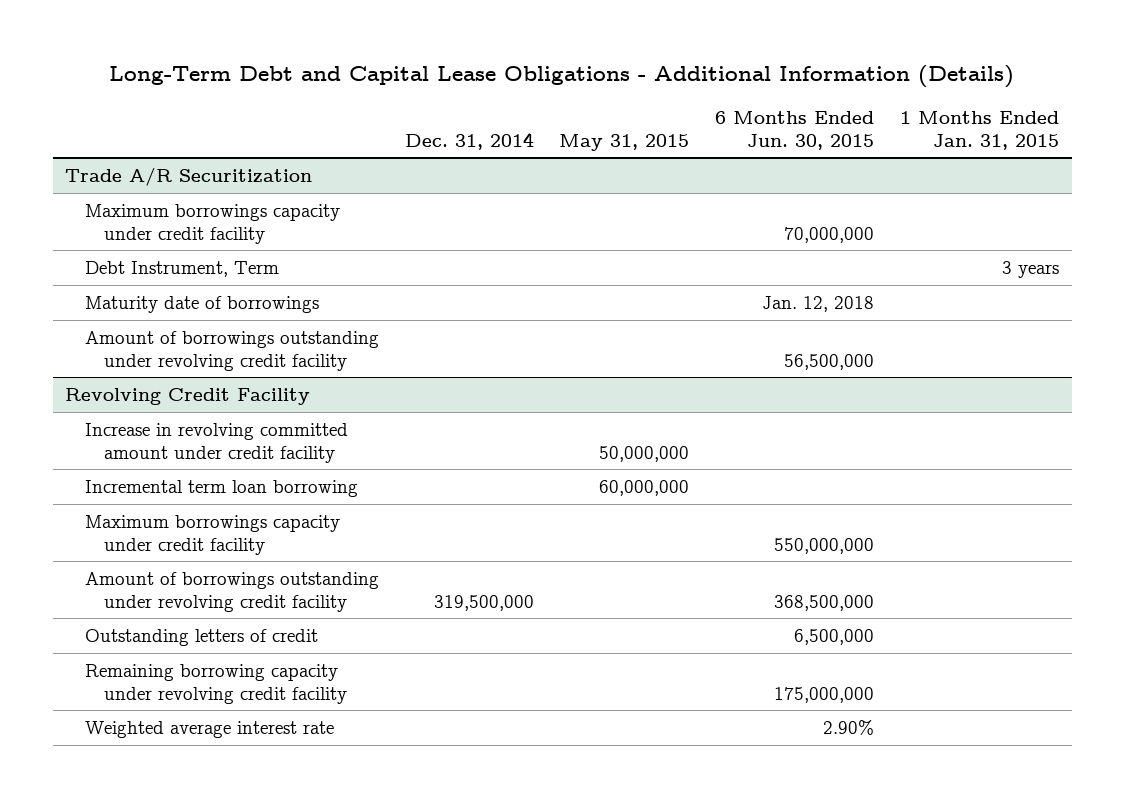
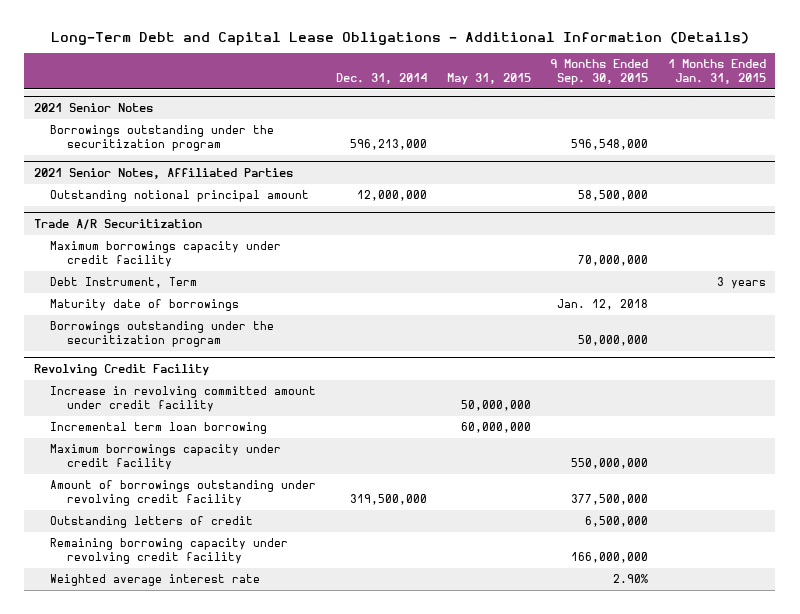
- | Dec. 31, 2014 | May 31, 2015 | 6 Months Ended Jun. 30, 2015 | 1 Months Ended Jan. 31, 2015
+ | Dec. 31, 2014 | May 31, 2015 | 9 Months Ended Sep. 30, 2015 | 1 Months Ended Jan. 31, 2015
+ 2021 Senior Notes
+ Borrowings outstanding under the securitization program | 596,213,000 | | 596,548,000 |
+ 2021 Senior Notes, Affiliated Parties
+ Outstanding notional principal amount | 12,000,000 | | 58,500,000 |
@ Trade A/R Securitization
- Amount of borrowings outstanding under revolving credit facility | | | 56,500,000 |
+ Borrowings outstanding under the securitization program | | | 50,000,000 |

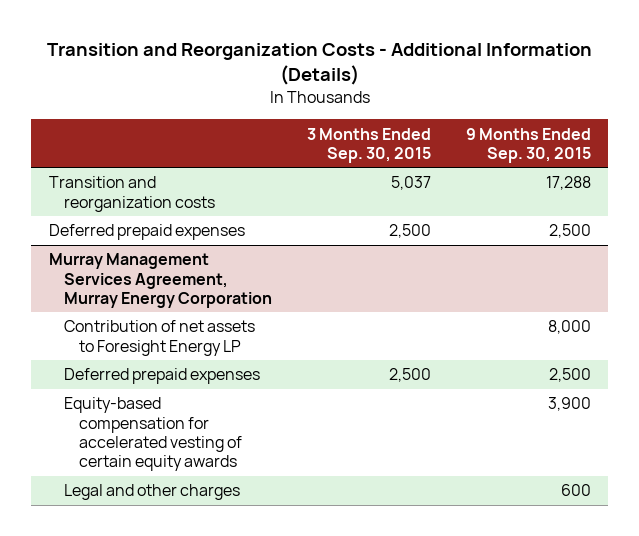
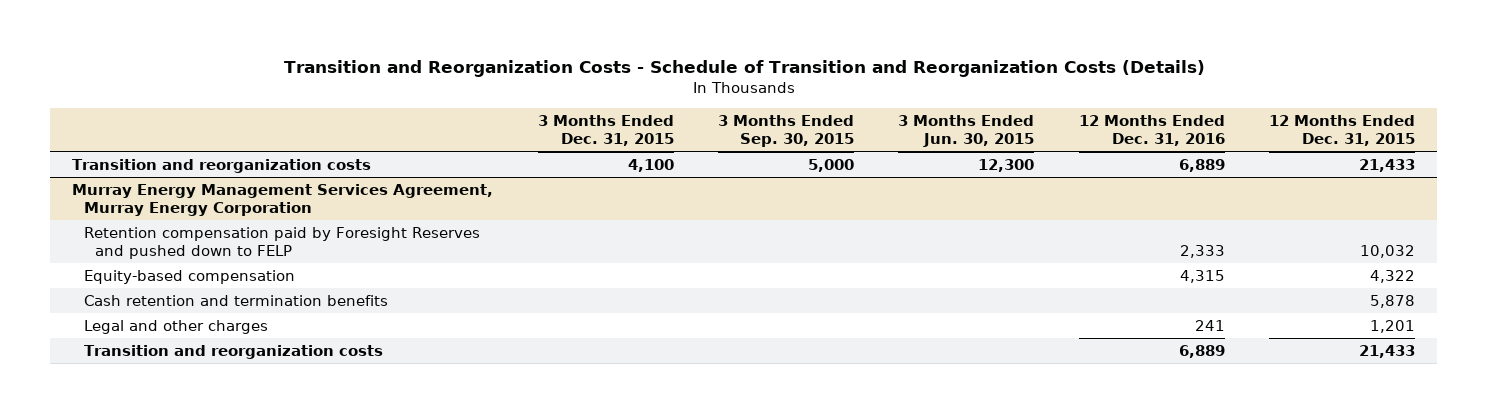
- Transition and Reorganization Costs - Additional Information (Details)
+ Transition and Reorganization Costs - Schedule of Transition and Reorganization Costs (Details)
- | 3 Months Ended Sep. 30, 2015 | 9 Months Ended Sep. 30, 2015
+ | 3 Months Ended Dec. 31, 2015 | 3 Months Ended Sep. 30, 2015 | 3 Months Ended Jun. 30, 2015 | 12 Months Ended Dec. 31, 2016 | 12 Months Ended Dec. 31, 2015
- Transition and reorganization costs | 5,037 | 17,288
- Deferred prepaid expenses | 2,500 | 2,500
- Murray Management Services Agreement, Murray Energy Corporation
- Contribution of net assets to Foresight Energy LP | | 8,000
- Deferred prepaid expenses | 2,500 | 2,500
- Equity-based compensation for accelerated vesting of certain equity awards | | 3,900
+ Transition and reorganization costs | 4,100 | 5,000 | 12,300 | 6,889 | 21,433
+ Murray Energy Management Services Agreement, Murray Energy Corporation
+ Retention compensation paid by Foresight Reserves and pushed down to FELP | | | | 2,333 | 10,032
+ Equity-based compensation | | | | 4,315 | 4,322
+ Cash retention and termination benefits | | | | | 5,878
+ Transition and reorganization costs | | | | 6,889 | 21,433

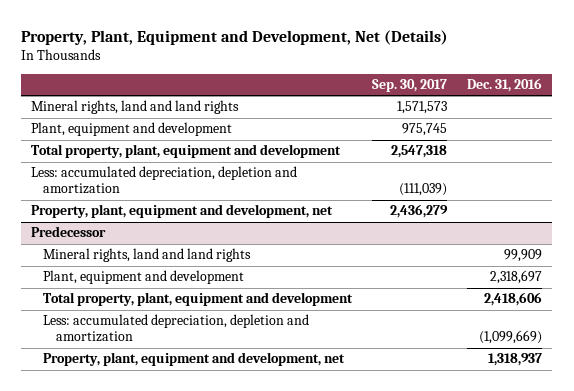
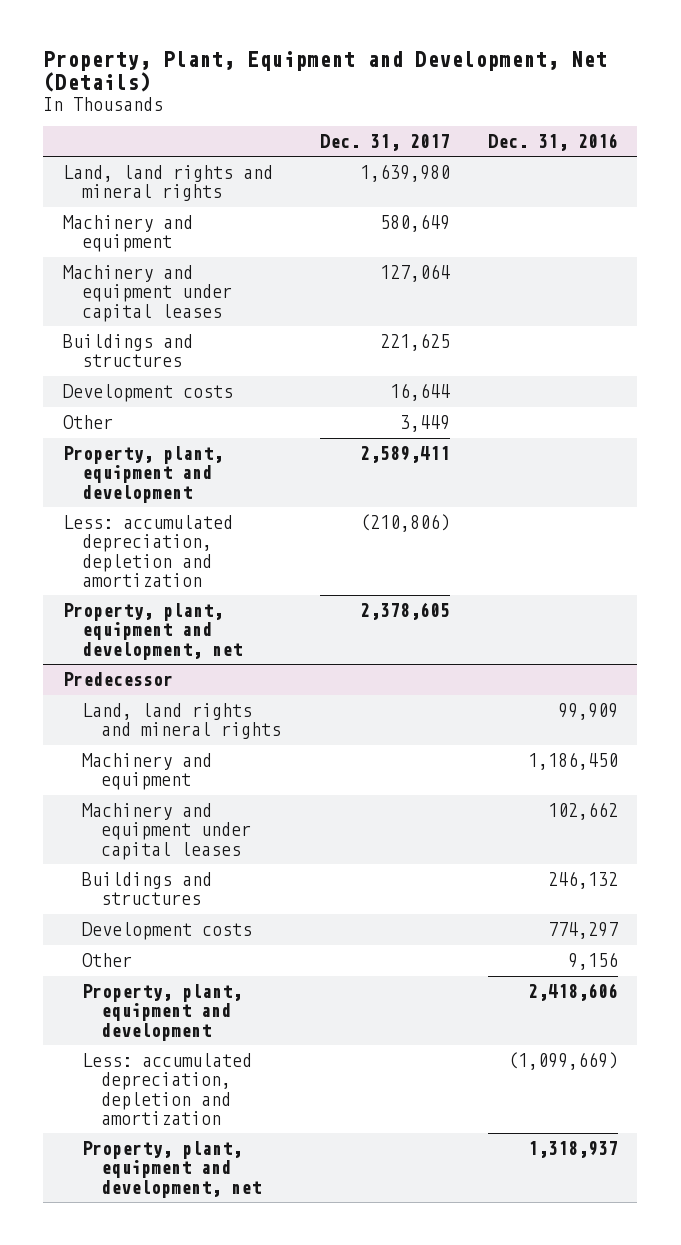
- | Sep. 30, 2017 | Dec. 31, 2016
+ | Dec. 31, 2017 | Dec. 31, 2016
- Mineral rights, land and land rights | 1,571,573 |
- Plant, equipment and development | 975,745 |
- Total property, plant, equipment and development | 2,547,318 |
+ Land, land rights and mineral rights | 1,639,980 |
+ Machinery and equipment | 580,649 |
+ Machinery and equipment under capital leases | 127,064 |
+ Buildings and structures | 221,625 |
+ Development costs | 16,644 |
+ Other | 3,449 |
+ Property, plant, equipment and development | 2,589,411 |
@ Predecessor
- Mineral rights, land and land rights | | 99,909
- Plant, equipment and development | | 2,318,697
- Total property, plant, equipment and development | | 2,418,606
+ Land, land rights and mineral rights | | 99,909
+ Machinery and equipment | | 1,186,450
+ Machinery and equipment under capital leases | | 102,662
+ Buildings and structures | | 246,132
+ Development costs | | 774,297
+ Other | | 9,156
+ Property, plant, equipment and development | | 2,418,606

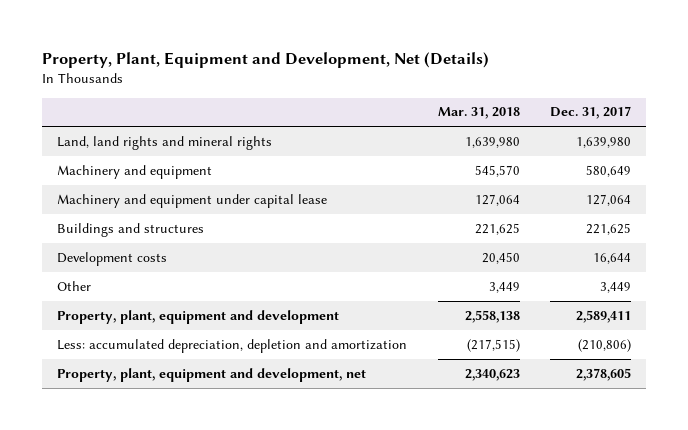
- | Dec. 31, 2017 | Dec. 31, 2016
+ | Mar. 31, 2018 | Dec. 31, 2017
- Machinery and equipment under capital leases | 127,064 |
+ Machinery and equipment under capital lease | 127,064 | 127,064
- Predecessor
- Land, land rights and mineral rights | | 99,909
- Machinery and equipment | | 1,186,450
- Machinery and equipment under capital leases | | 102,662
- Buildings and structures | | 246,132
- Development costs | | 774,297
- Other | | 9,156
- Property, plant, equipment and development | | 2,418,606
- Less: accumulated depreciation, depletion and amortization | | (1,099,669)
- Property, plant, equipment and development, net | | 1,318,937

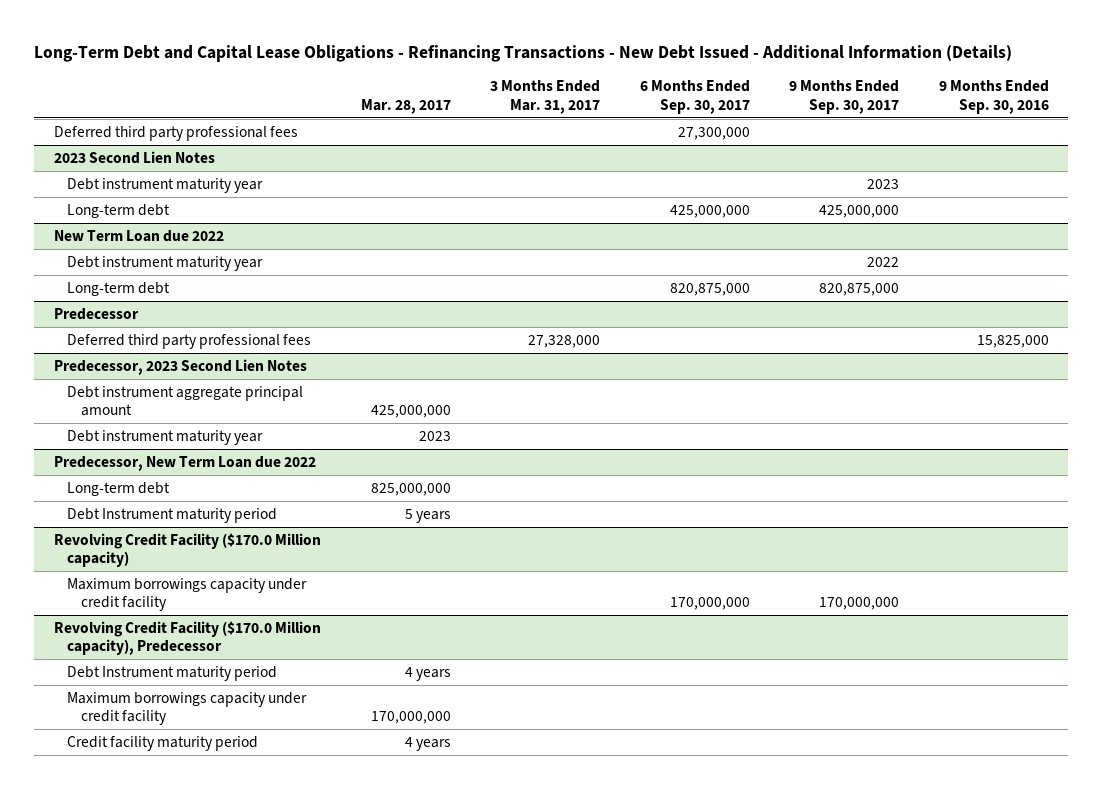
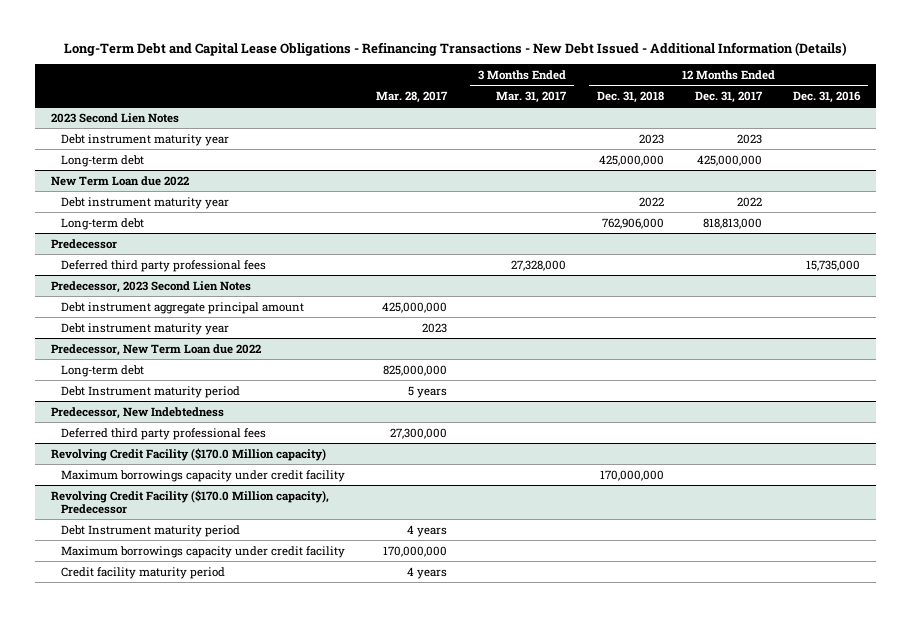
- | Mar. 28, 2017 | 3 Months Ended Mar. 31, 2017 | 6 Months Ended Sep. 30, 2017 | 9 Months Ended Sep. 30, 2017 | 9 Months Ended Sep. 30, 2016
+ | Mar. 28, 2017 | 3 Months Ended Mar. 31, 2017 | 12 Months Ended Dec. 31, 2018 | 12 Months Ended Dec. 31, 2017 | 12 Months Ended Dec. 31, 2016
- Deferred third party professional fees | | | 27,300,000 | |
+ Predecessor, New Indebtedness
+ Deferred third party professional fees | 27,300,000 | | | |

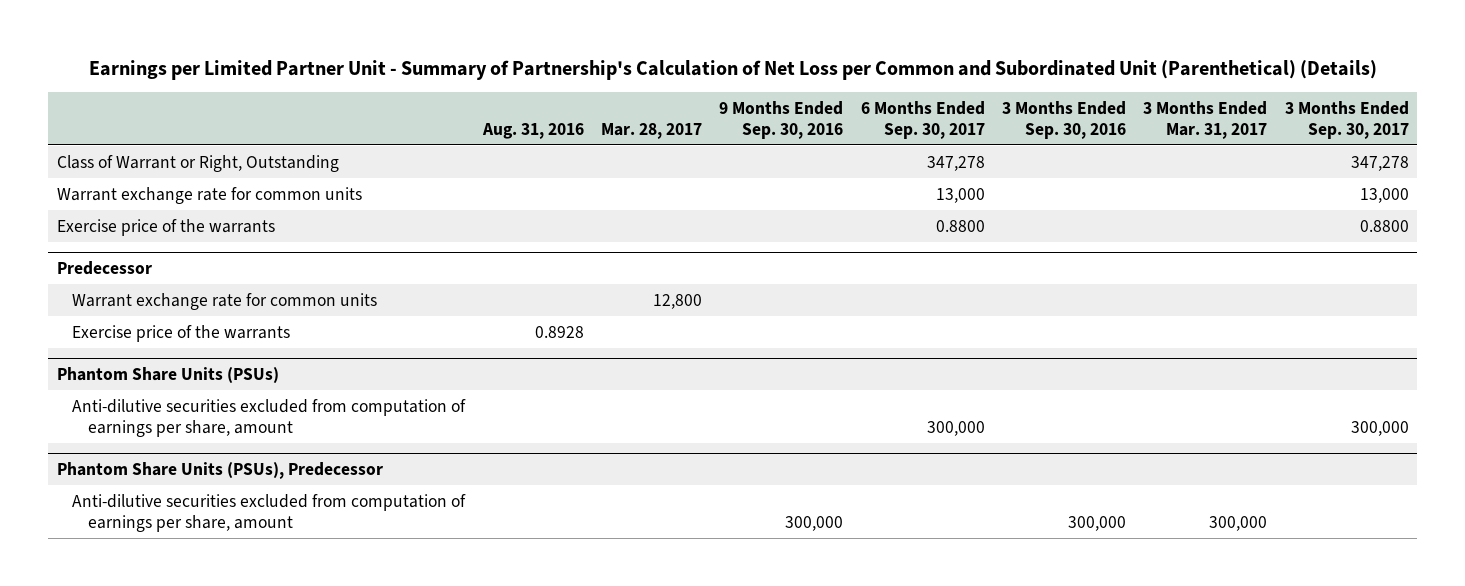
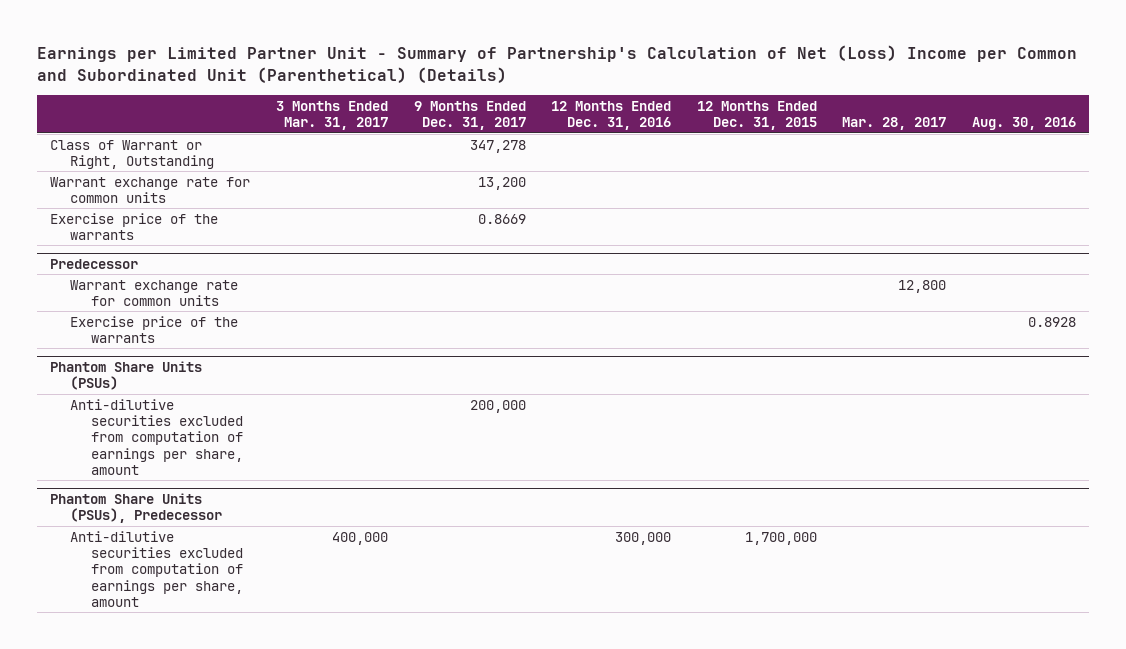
- Earnings per Limited Partner Unit - Summary of Partnership's Calculation of Net Loss per Common and Subordinated Unit (Parenthetical) (Details)
+ Earnings per Limited Partner Unit - Summary of Partnership's Calculation of Net (Loss) Income per Common and Subordinated Unit (Parenthetical) (Details)
- | Aug. 31, 2016 | Mar. 28, 2017 | 9 Months Ended Sep. 30, 2016 | 6 Months Ended Sep. 30, 2017 | 3 Months Ended Sep. 30, 2016 | 3 Months Ended Mar. 31, 2017 | 3 Months Ended Sep. 30, 2017
+ | 3 Months Ended Mar. 31, 2017 | 9 Months Ended Dec. 31, 2017 | 12 Months Ended Dec. 31, 2016 | 12 Months Ended Dec. 31, 2015 | Mar. 28, 2017 | Aug. 30, 2016
@ Phantom Share Units (PSUs), Predecessor
- Anti-dilutive securities excluded from computation of earnings per share, amount | | | 300,000 | | 300,000 | 300,000 |
+ Anti-dilutive securities excluded from computation of earnings per share, amount | 400,000 | | 300,000 | 1,700,000 | |

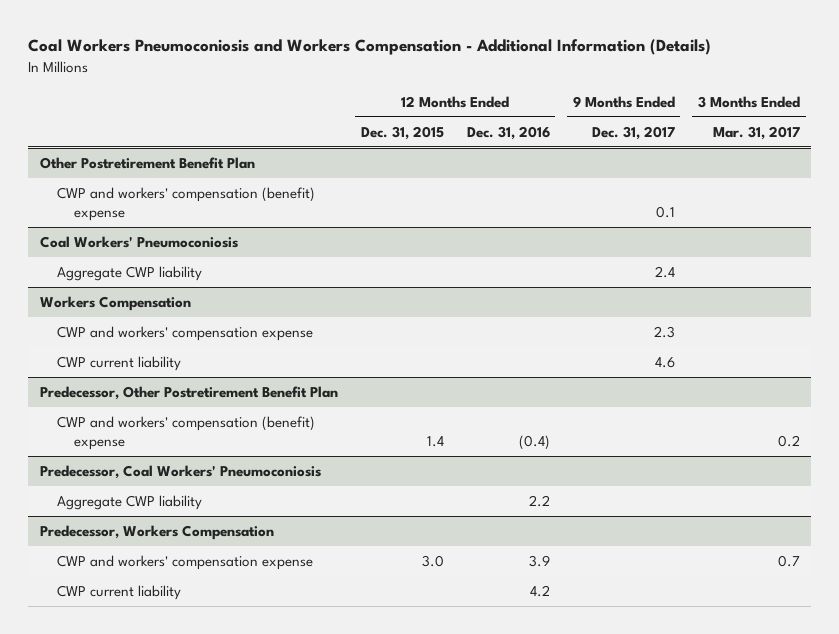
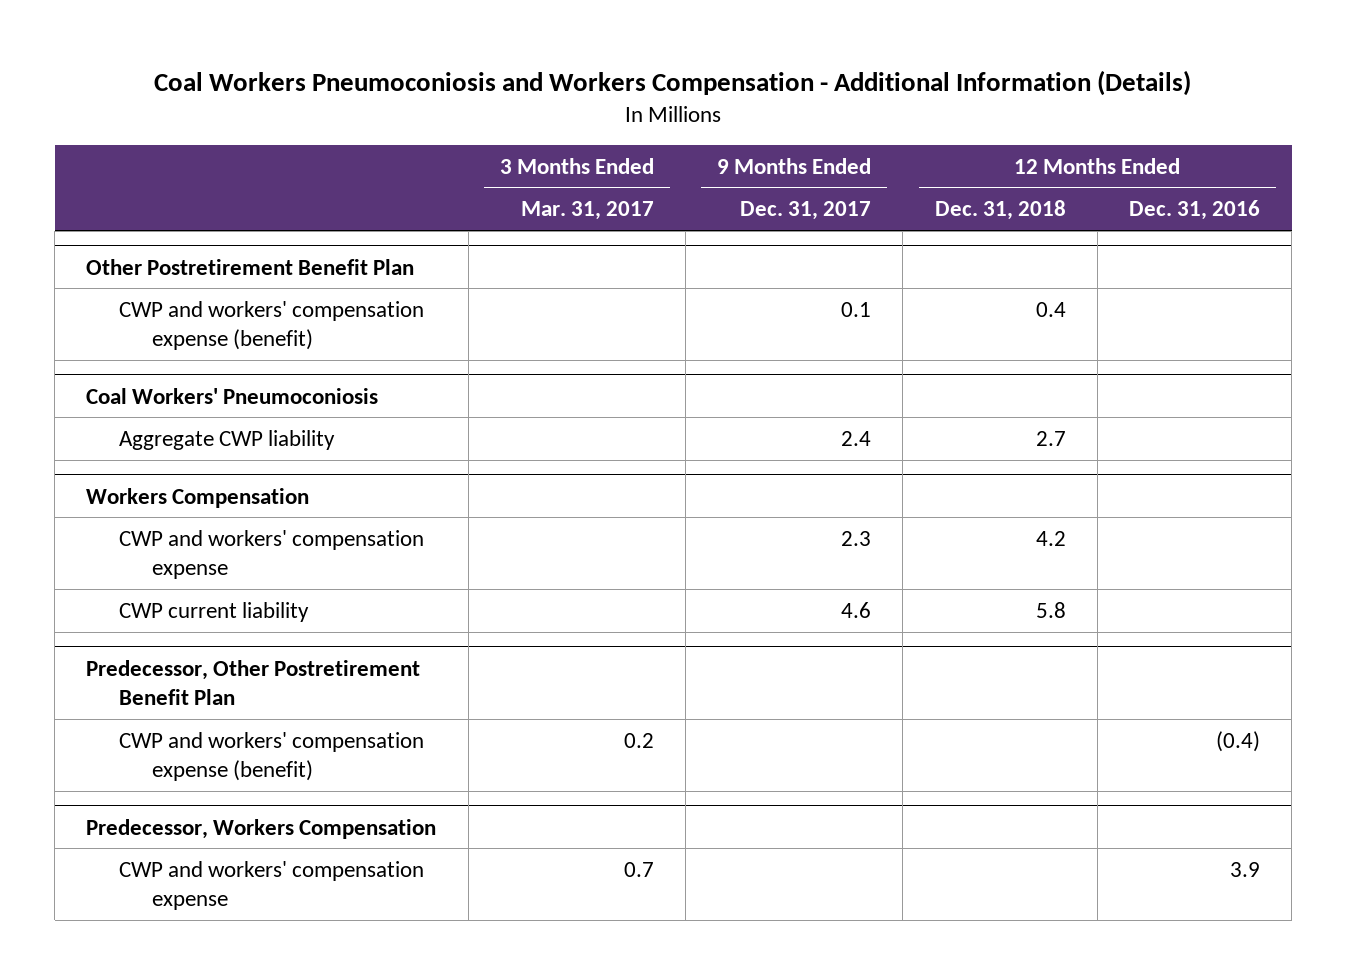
- | 12 Months Ended Dec. 31, 2015 | 12 Months Ended Dec. 31, 2016 | 9 Months Ended Dec. 31, 2017 | 3 Months Ended Mar. 31, 2017
+ | 3 Months Ended Mar. 31, 2017 | 9 Months Ended Dec. 31, 2017 | 12 Months Ended Dec. 31, 2018 | 12 Months Ended Dec. 31, 2016
@ Other Postretirement Benefit Plan
- CWP and workers' compensation (benefit) expense | | | 0.1 |
+ CWP and workers' compensation expense (benefit) | | 0.1 | 0.4 |
@ Predecessor, Other Postretirement Benefit Plan
- CWP and workers' compensation (benefit) expense | 1.4 | (0.4) | | 0.2
- Predecessor, Coal Workers' Pneumoconiosis
- Aggregate CWP liability | | 2.2 | |
@ Predecessor, Other Postretirement Benefit Plan
+ CWP and workers' compensation expense (benefit) | 0.2 | | | (0.4)
@ Predecessor, Workers Compensation
- CWP current liability | | 4.2 | |

